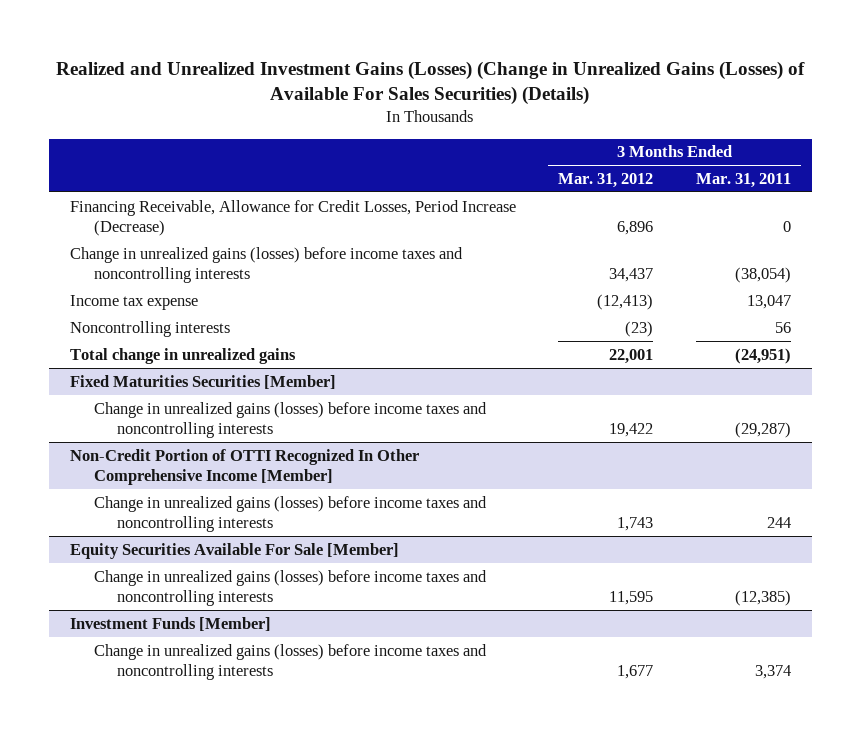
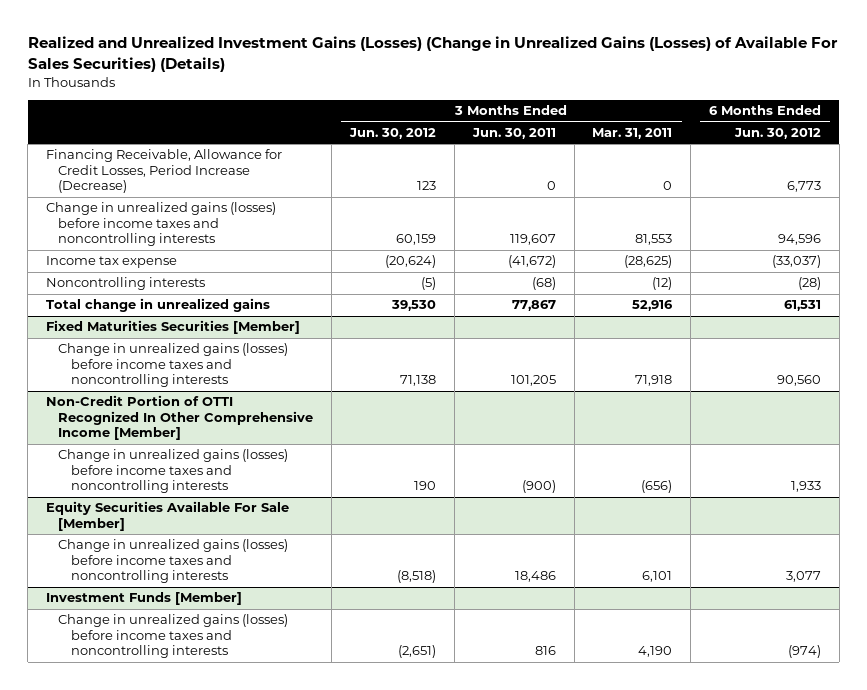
- | 3 Months Ended Mar. 31, 2012 | 3 Months Ended Mar. 31, 2011
+ | 3 Months Ended Jun. 30, 2012 | 3 Months Ended Jun. 30, 2011 | 3 Months Ended Mar. 31, 2011 | 6 Months Ended Jun. 30, 2012
- Change in unrealized gains (losses) before income taxes and noncontrolling interests | 34,437 | (38,054)
- Income tax expense | (12,413) | 13,047
- Noncontrolling interests | (23) | 56
- Total change in unrealized gains | 22,001 | (24,951)
+ Change in unrealized gains (losses) before income taxes and noncontrolling interests | 60,159 | 119,607 | 81,553 | 94,596
+ Income tax expense | (20,624) | (41,672) | (28,625) | (33,037)
+ Noncontrolling interests | (5) | (68) | (12) | (28)
+ Total change in unrealized gains | 39,530 | 77,867 | 52,916 | 61,531
@ Fixed Maturities Securities [Member]
- Change in unrealized gains (losses) before income taxes and noncontrolling interests | 19,422 | (29,287)
+ Change in unrealized gains (losses) before income taxes and noncontrolling interests | 71,138 | 101,205 | 71,918 | 90,560
@ Non-Credit Portion of OTTI Recognized In Other Comprehensive Income [Member]
- Change in unrealized gains (losses) before income taxes and noncontrolling interests | 1,743 | 244
+ Change in unrealized gains (losses) before income taxes and noncontrolling interests | 190 | (900) | (656) | 1,933
@ Equity Securities Available For Sale [Member]
- Change in unrealized gains (losses) before income taxes and noncontrolling interests | 11,595 | (12,385)
+ Change in unrealized gains (losses) before income taxes and noncontrolling interests | (8,518) | 18,486 | 6,101 | 3,077
@ Investment Funds [Member]
- Change in unrealized gains (losses) before income taxes and noncontrolling interests | 1,677 | 3,374
+ Change in unrealized gains (losses) before income taxes and noncontrolling interests | (2,651) | 816 | 4,190 | (974)

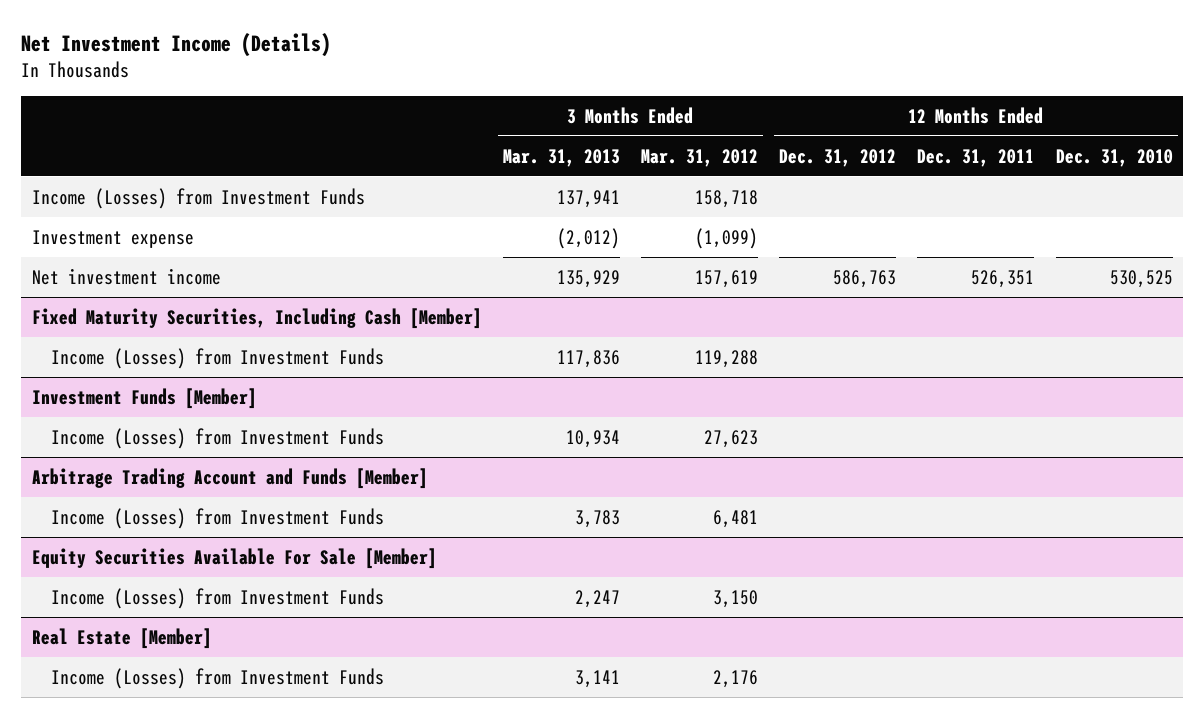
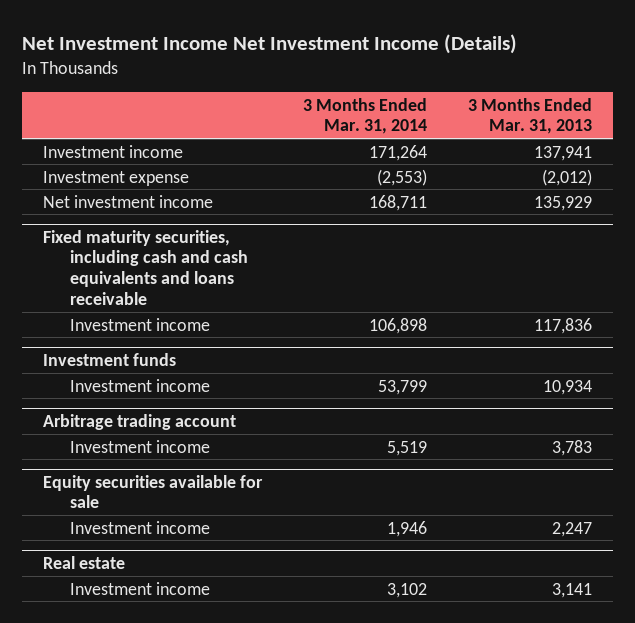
- Net Investment Income (Details)
+ Net Investment Income Net Investment Income (Details)
- | 3 Months Ended Mar. 31, 2013 | 3 Months Ended Mar. 31, 2012 | 12 Months Ended Dec. 31, 2012 | 12 Months Ended Dec. 31, 2011 | 12 Months Ended Dec. 31, 2010
+ | 3 Months Ended Mar. 31, 2014 | 3 Months Ended Mar. 31, 2013
- Income (Losses) from Investment Funds | 137,941 | 158,718 | | |
+ Investment income | 171,264 | 137,941
- Fixed Maturity Securities, Including Cash [Member]
- Income (Losses) from Investment Funds | 117,836 | 119,288 | | |
- Investment Funds [Member]
- Income (Losses) from Investment Funds | 10,934 | 27,623 | | |
- Arbitrage Trading Account and Funds [Member]
- Income (Losses) from Investment Funds | 3,783 | 6,481 | | |
- Equity Securities Available For Sale [Member]
- Income (Losses) from Investment Funds | 2,247 | 3,150 | | |
- Real Estate [Member]
- Income (Losses) from Investment Funds | 3,141 | 2,176 | | |
+ Fixed maturity securities, including cash and cash equivalents and loans receivable
+ Investment income | 106,898 | 117,836
+ Investment funds
+ Investment income | 53,799 | 10,934
+ Arbitrage trading account
+ Investment income | 5,519 | 3,783
+ Equity securities available for sale
+ Investment income | 1,946 | 2,247
+ Real estate
+ Investment income | 3,102 | 3,141

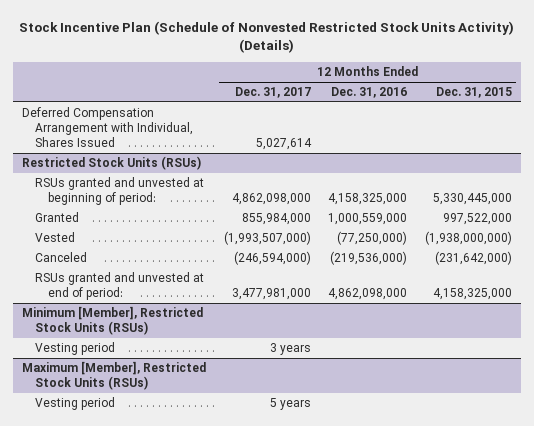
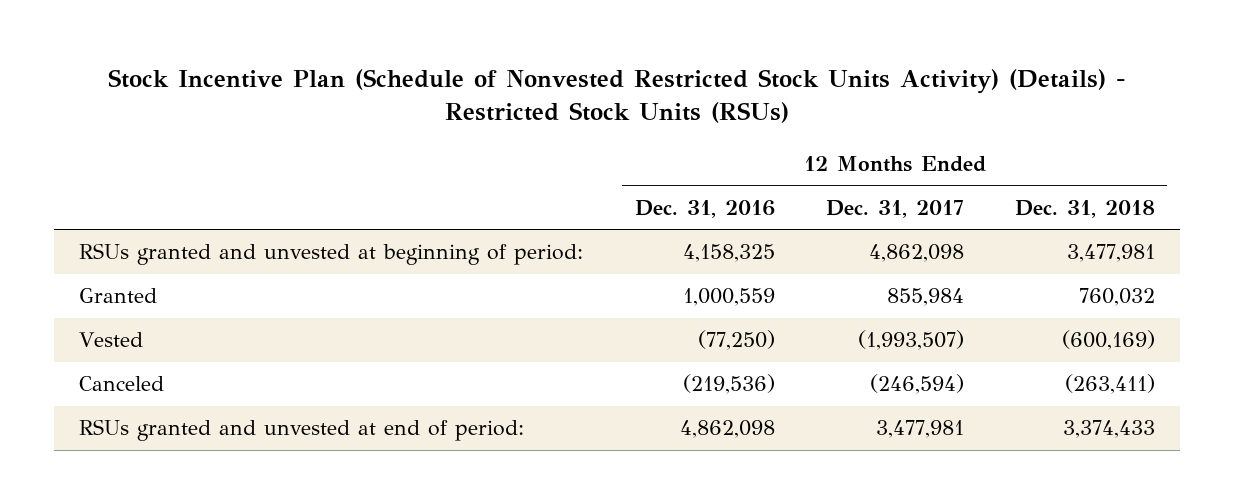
- Stock Incentive Plan (Schedule of Nonvested Restricted Stock Units Activity) (Details)
+ Stock Incentive Plan (Schedule of Nonvested Restricted Stock Units Activity) (Details) - Restricted Stock Units (RSUs)
- | 12 Months Ended Dec. 31, 2017 | 12 Months Ended Dec. 31, 2016 | 12 Months Ended Dec. 31, 2015
+ | 12 Months Ended Dec. 31, 2016 | 12 Months Ended Dec. 31, 2017 | 12 Months Ended Dec. 31, 2018
- Deferred Compensation Arrangement with Individual, Shares Issued | 5,027,614 | |
- Restricted Stock Units (RSUs)
- RSUs granted and unvested at beginning of period: | 4,862,098,000 | 4,158,325,000 | 5,330,445,000
- Granted | 855,984,000 | 1,000,559,000 | 997,522,000
- Vested | (1,993,507,000) | (77,250,000) | (1,938,000,000)
- Canceled | (246,594,000) | (219,536,000) | (231,642,000)
- RSUs granted and unvested at end of period: | 3,477,981,000 | 4,862,098,000 | 4,158,325,000
- Minimum [Member], Restricted Stock Units (RSUs)
- Vesting period | 3 years | |
- Maximum [Member], Restricted Stock Units (RSUs)
- Vesting period | 5 years | |
+ RSUs granted and unvested at beginning of period: | 4,158,325 | 4,862,098 | 3,477,981
+ Granted | 1,000,559 | 855,984 | 760,032
+ Vested | (77,250) | (1,993,507) | (600,169)
+ Canceled | (219,536) | (246,594) | (263,411)
+ RSUs granted and unvested at end of period: | 4,862,098 | 3,477,981 | 3,374,433

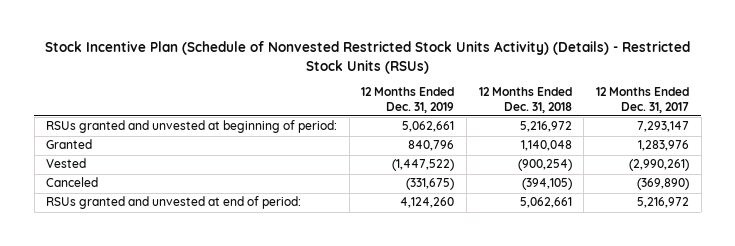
- | 12 Months Ended Dec. 31, 2016 | 12 Months Ended Dec. 31, 2017 | 12 Months Ended Dec. 31, 2018
+ | 12 Months Ended Dec. 31, 2019 | 12 Months Ended Dec. 31, 2018 | 12 Months Ended Dec. 31, 2017
- RSUs granted and unvested at beginning of period: | 4,158,325 | 4,862,098 | 3,477,981
- Granted | 1,000,559 | 855,984 | 760,032
- Vested | (77,250) | (1,993,507) | (600,169)
- Canceled | (219,536) | (246,594) | (263,411)
- RSUs granted and unvested at end of period: | 4,862,098 | 3,477,981 | 3,374,433
+ RSUs granted and unvested at beginning of period: | 5,062,661 | 5,216,972 | 7,293,147
+ Granted | 840,796 | 1,140,048 | 1,283,976
+ Vested | (1,447,522) | (900,254) | (2,990,261)
+ Canceled | (331,675) | (394,105) | (369,890)
+ RSUs granted and unvested at end of period: | 4,124,260 | 5,062,661 | 5,216,972

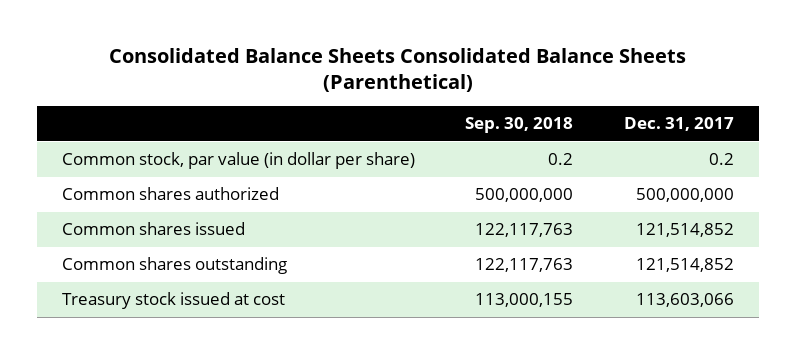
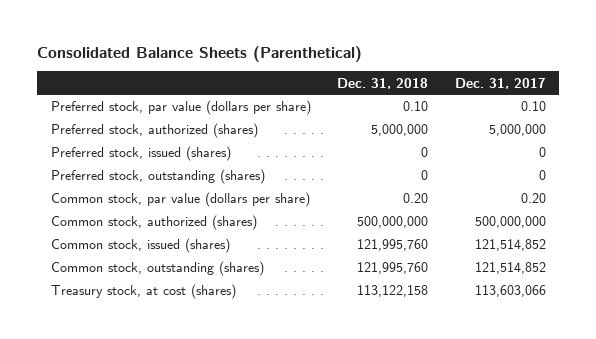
- Consolidated Balance Sheets Consolidated Balance Sheets (Parenthetical)
+ Consolidated Balance Sheets (Parenthetical)
- | Sep. 30, 2018 | Dec. 31, 2017
+ | Dec. 31, 2018 | Dec. 31, 2017
- Common stock, par value (in dollar per share) | 0.2 | 0.2
- Common shares authorized | 500,000,000 | 500,000,000
- Common shares issued | 122,117,763 | 121,514,852
- Common shares outstanding | 122,117,763 | 121,514,852
- Treasury stock issued at cost | 113,000,155 | 113,603,066
+ Preferred stock, par value (dollars per share) | 0.10 | 0.10
+ Preferred stock, authorized (shares) | 5,000,000 | 5,000,000
+ Preferred stock, issued (shares) | 0 | 0
+ Preferred stock, outstanding (shares) | 0 | 0
+ Common stock, par value (dollars per share) | 0.20 | 0.20
+ Common stock, authorized (shares) | 500,000,000 | 500,000,000
+ Common stock, issued (shares) | 121,995,760 | 121,514,852
+ Common stock, outstanding (shares) | 121,995,760 | 121,514,852
+ Treasury stock, at cost (shares) | 113,122,158 | 113,603,066

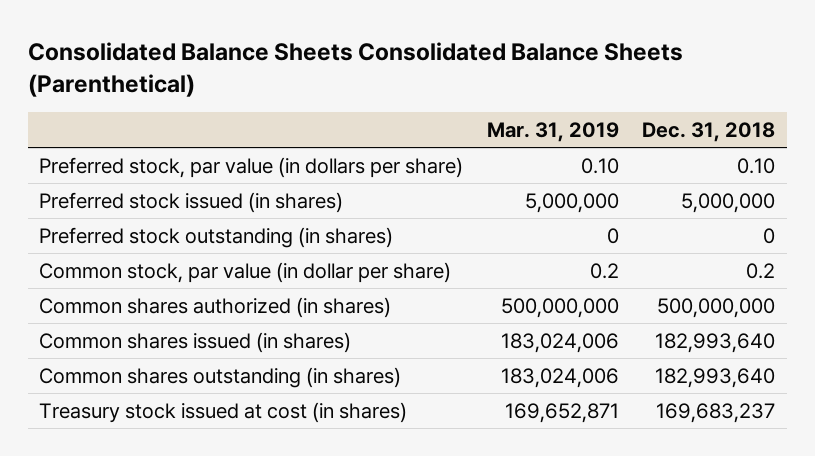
- Consolidated Balance Sheets (Parenthetical)
+ Consolidated Balance Sheets Consolidated Balance Sheets (Parenthetical)
- | Dec. 31, 2018 | Dec. 31, 2017
+ | Mar. 31, 2019 | Dec. 31, 2018
- Preferred stock, par value (dollars per share) | 0.10 | 0.10
- Preferred stock, authorized (shares) | 5,000,000 | 5,000,000
- Preferred stock, issued (shares) | 0 | 0
- Preferred stock, outstanding (shares) | 0 | 0
- Common stock, par value (dollars per share) | 0.20 | 0.20
- Common stock, authorized (shares) | 500,000,000 | 500,000,000
- Common stock, issued (shares) | 121,995,760 | 121,514,852
- Common stock, outstanding (shares) | 121,995,760 | 121,514,852
- Treasury stock, at cost (shares) | 113,122,158 | 113,603,066
+ Preferred stock, par value (in dollars per share) | 0.10 | 0.10
+ Preferred stock issued (in shares) | 5,000,000 | 5,000,000
+ Preferred stock outstanding (in shares) | 0 | 0
+ Common stock, par value (in dollar per share) | 0.2 | 0.2
+ Common shares authorized (in shares) | 500,000,000 | 500,000,000
+ Common shares issued (in shares) | 183,024,006 | 182,993,640
+ Common shares outstanding (in shares) | 183,024,006 | 182,993,640
+ Treasury stock issued at cost (in shares) | 169,652,871 | 169,683,237

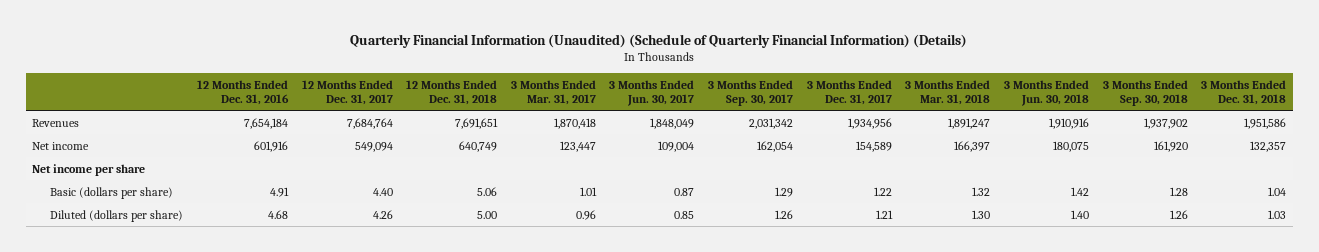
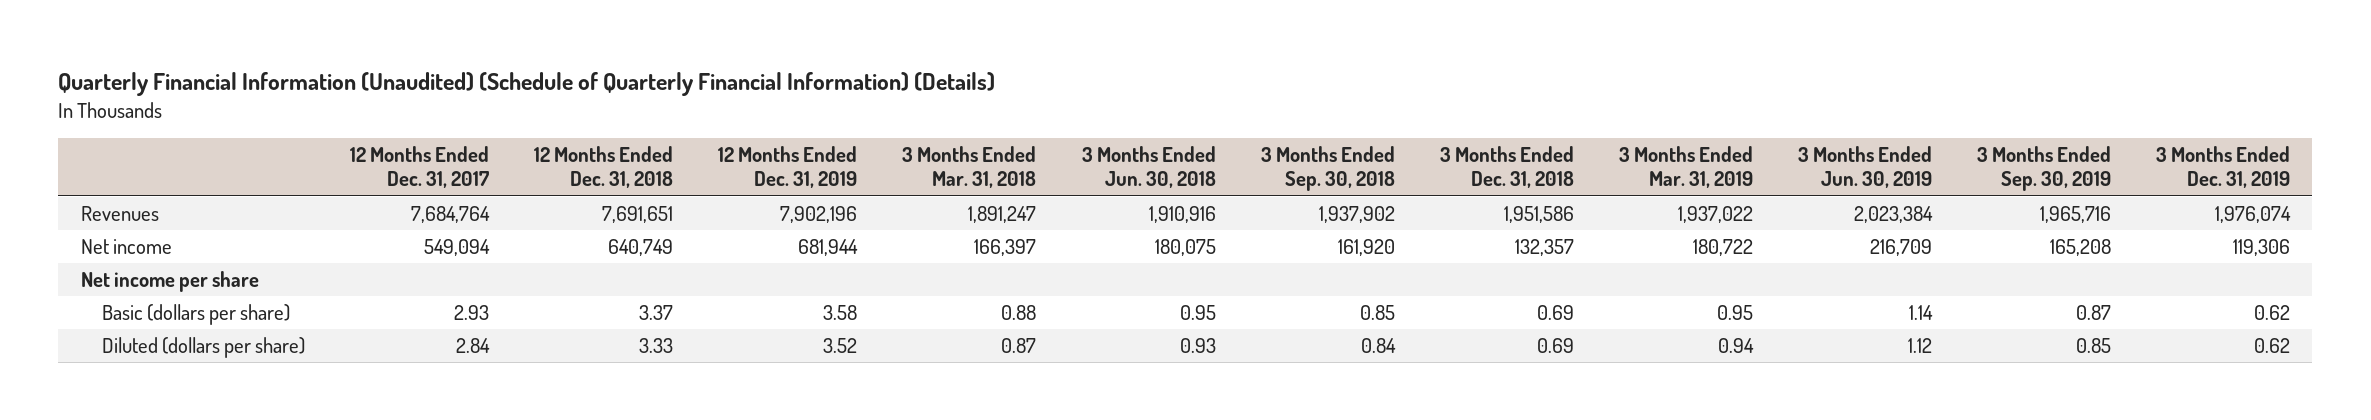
- | 12 Months Ended Dec. 31, 2016 | 12 Months Ended Dec. 31, 2017 | 12 Months Ended Dec. 31, 2018 | 3 Months Ended Mar. 31, 2017 | 3 Months Ended Jun. 30, 2017 | 3 Months Ended Sep. 30, 2017 | 3 Months Ended Dec. 31, 2017 | 3 Months Ended Mar. 31, 2018 | 3 Months Ended Jun. 30, 2018 | 3 Months Ended Sep. 30, 2018 | 3 Months Ended Dec. 31, 2018
+ | 12 Months Ended Dec. 31, 2017 | 12 Months Ended Dec. 31, 2018 | 12 Months Ended Dec. 31, 2019 | 3 Months Ended Mar. 31, 2018 | 3 Months Ended Jun. 30, 2018 | 3 Months Ended Sep. 30, 2018 | 3 Months Ended Dec. 31, 2018 | 3 Months Ended Mar. 31, 2019 | 3 Months Ended Jun. 30, 2019 | 3 Months Ended Sep. 30, 2019 | 3 Months Ended Dec. 31, 2019
- Basic (dollars per share) | 4.91 | 4.40 | 5.06 | 1.01 | 0.87 | 1.29 | 1.22 | 1.32 | 1.42 | 1.28 | 1.04
- Diluted (dollars per share) | 4.68 | 4.26 | 5.00 | 0.96 | 0.85 | 1.26 | 1.21 | 1.30 | 1.40 | 1.26 | 1.03
+ Basic (dollars per share) | 2.93 | 3.37 | 3.58 | 0.88 | 0.95 | 0.85 | 0.69 | 0.95 | 1.14 | 0.87 | 0.62
+ Diluted (dollars per share) | 2.84 | 3.33 | 3.52 | 0.87 | 0.93 | 0.84 | 0.69 | 0.94 | 1.12 | 0.85 | 0.62

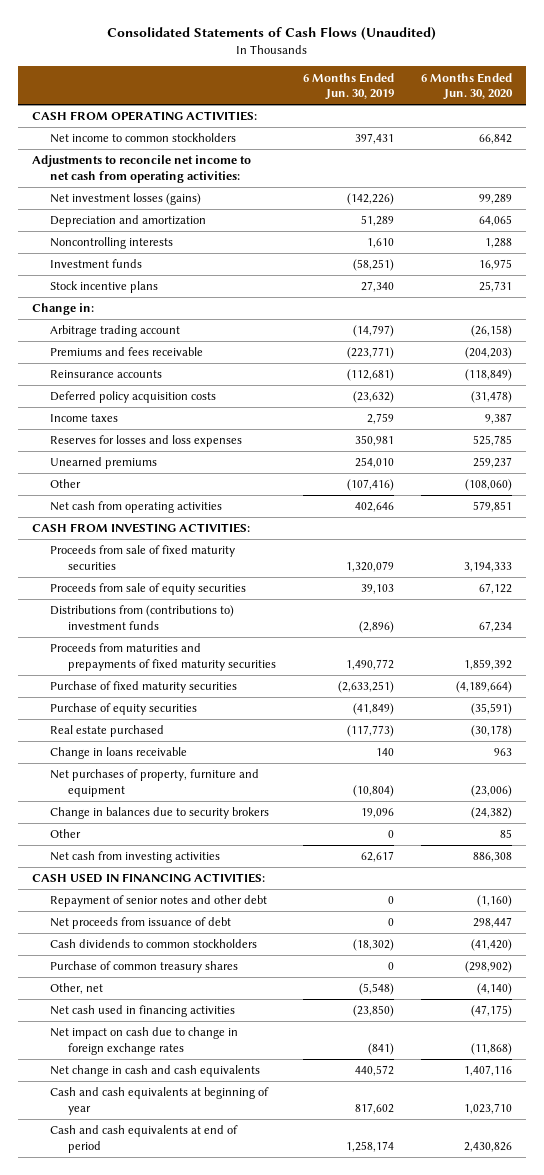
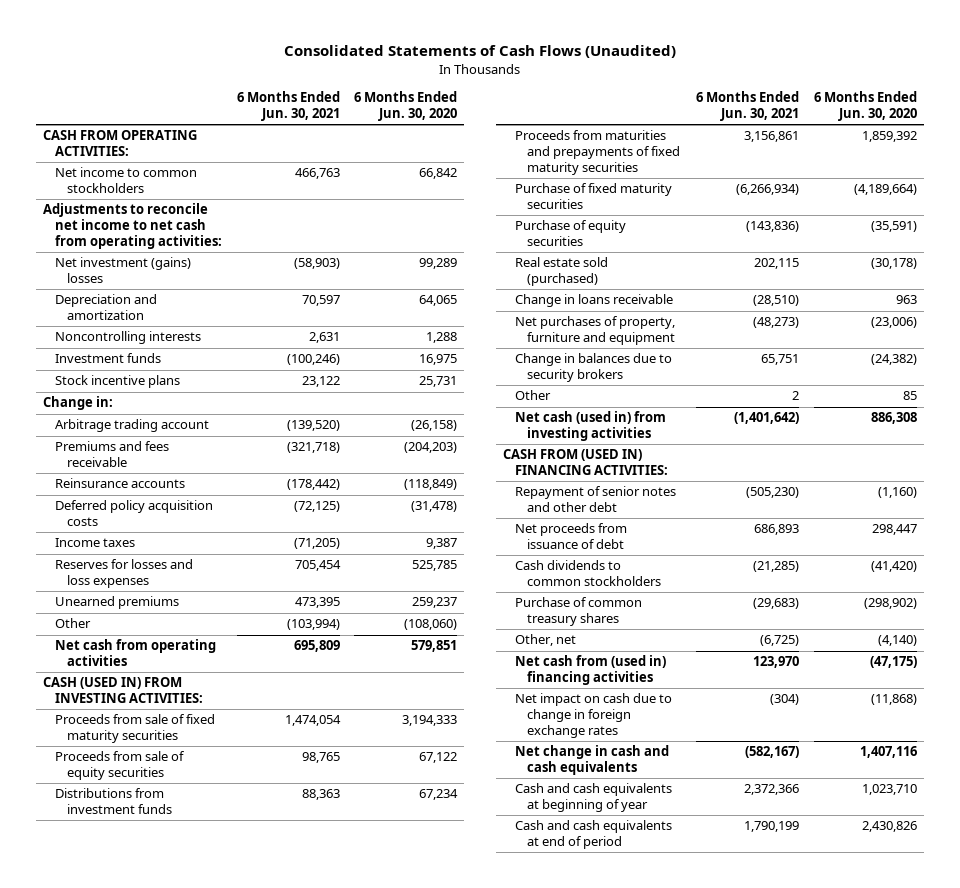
- | 6 Months Ended Jun. 30, 2019 | 6 Months Ended Jun. 30, 2020
+ | 6 Months Ended Jun. 30, 2021 | 6 Months Ended Jun. 30, 2020
- Net investment losses (gains) | (142,226) | 99,289
+ Net investment (gains) losses | (58,903) | 99,289
- CASH FROM INVESTING ACTIVITIES:
+ CASH (USED IN) FROM INVESTING ACTIVITIES:
- Distributions from (contributions to) investment funds | (2,896) | 67,234
+ Distributions from investment funds | 88,363 | 67,234
- Real estate purchased | (117,773) | (30,178)
+ Real estate sold (purchased) | 202,115 | (30,178)
- Net cash from investing activities | 62,617 | 886,308
- CASH USED IN FINANCING ACTIVITIES:
+ Net cash (used in) from investing activities | (1,401,642) | 886,308
+ CASH FROM (USED IN) FINANCING ACTIVITIES:
- Net cash used in financing activities | (23,850) | (47,175)
+ Net cash from (used in) financing activities | 123,970 | (47,175)

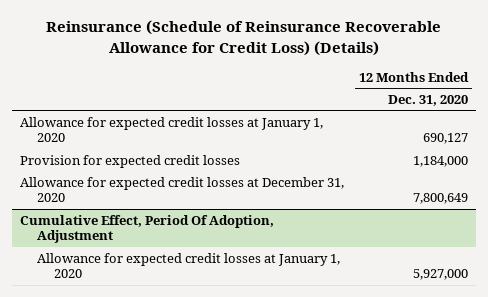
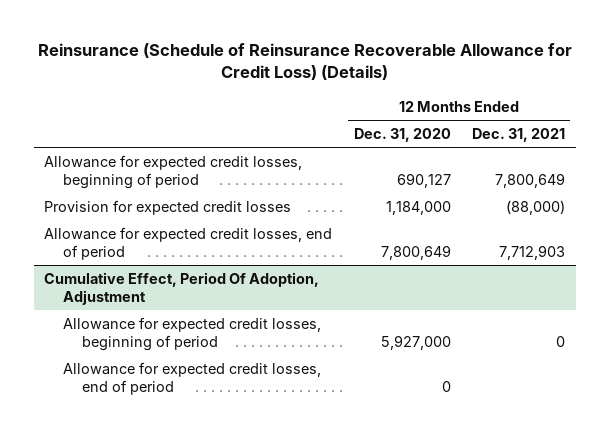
- | 12 Months Ended Dec. 31, 2020
+ | 12 Months Ended Dec. 31, 2020 | 12 Months Ended Dec. 31, 2021
- Allowance for expected credit losses at January 1, 2020 | 690,127
+ Allowance for expected credit losses, beginning of period | 690,127 | 7,800,649
- Allowance for expected credit losses at December 31, 2020 | 7,800,649
+ Allowance for expected credit losses, end of period | 7,800,649 | 7,712,903
@ Cumulative Effect, Period Of Adoption, Adjustment
- Allowance for expected credit losses at January 1, 2020 | 5,927,000
+ Allowance for expected credit losses, beginning of period | 5,927,000 | 0
+ Allowance for expected credit losses, end of period | 0 |

